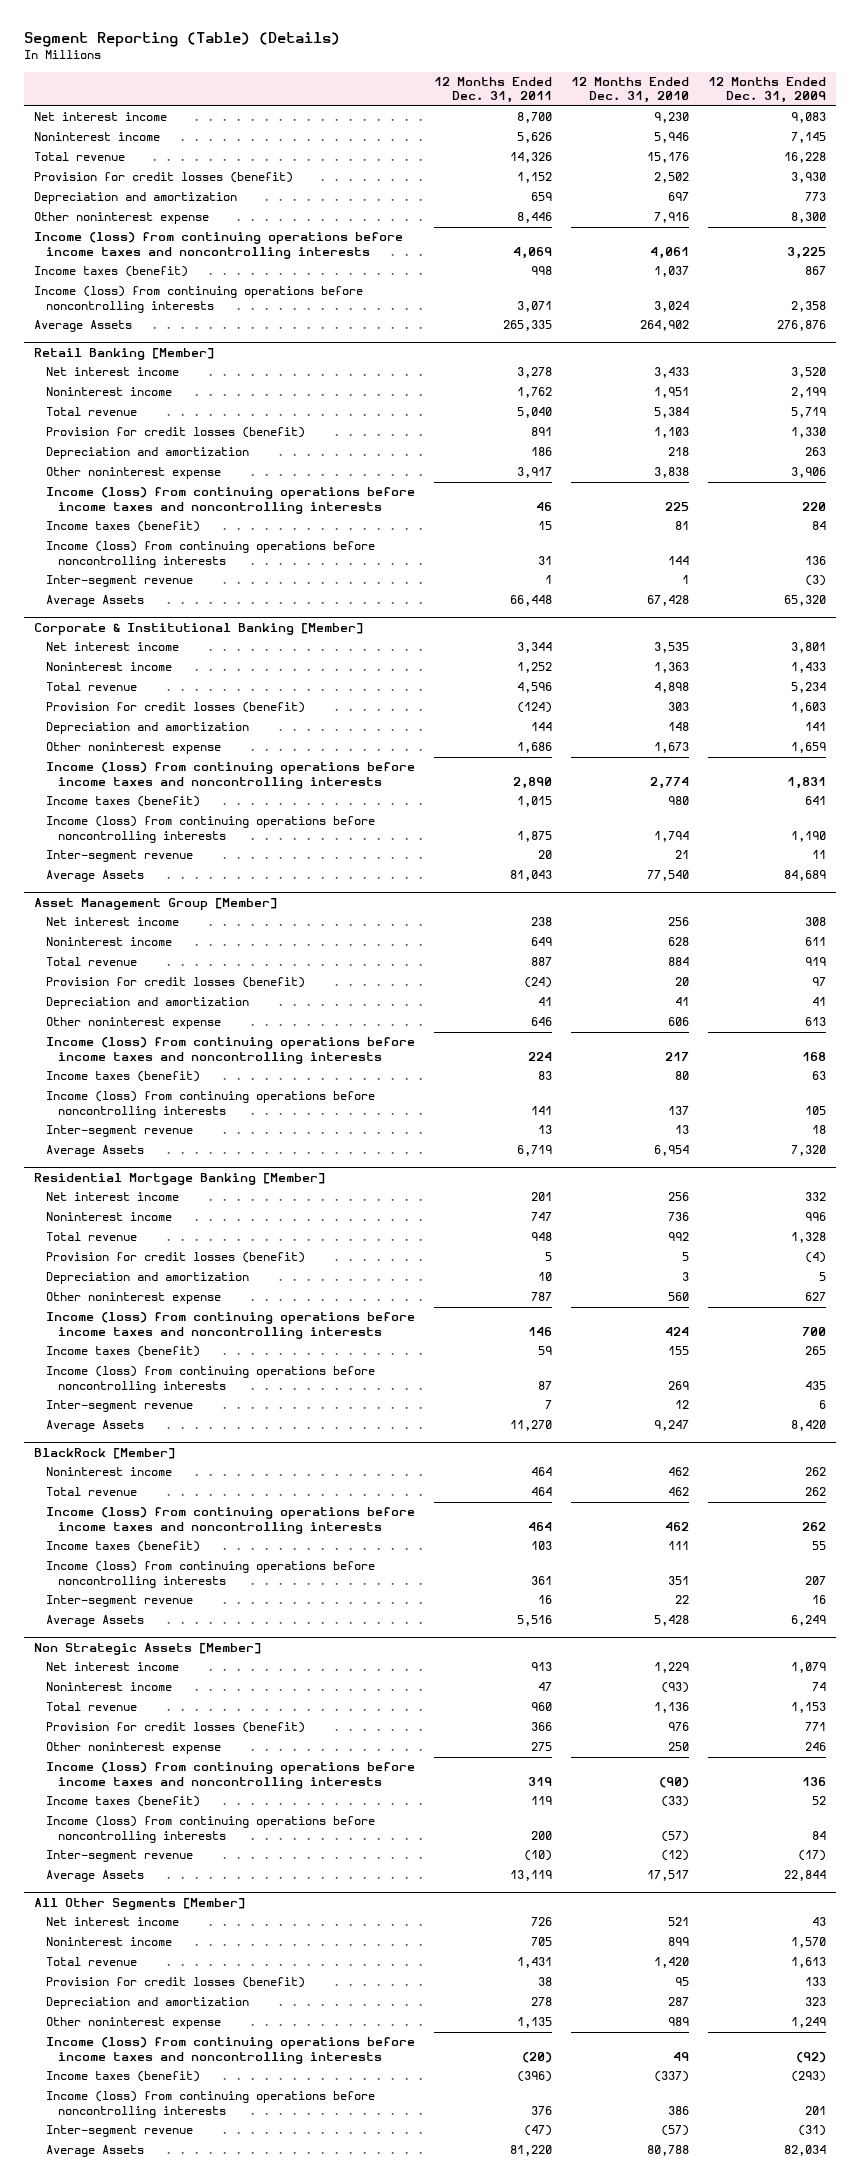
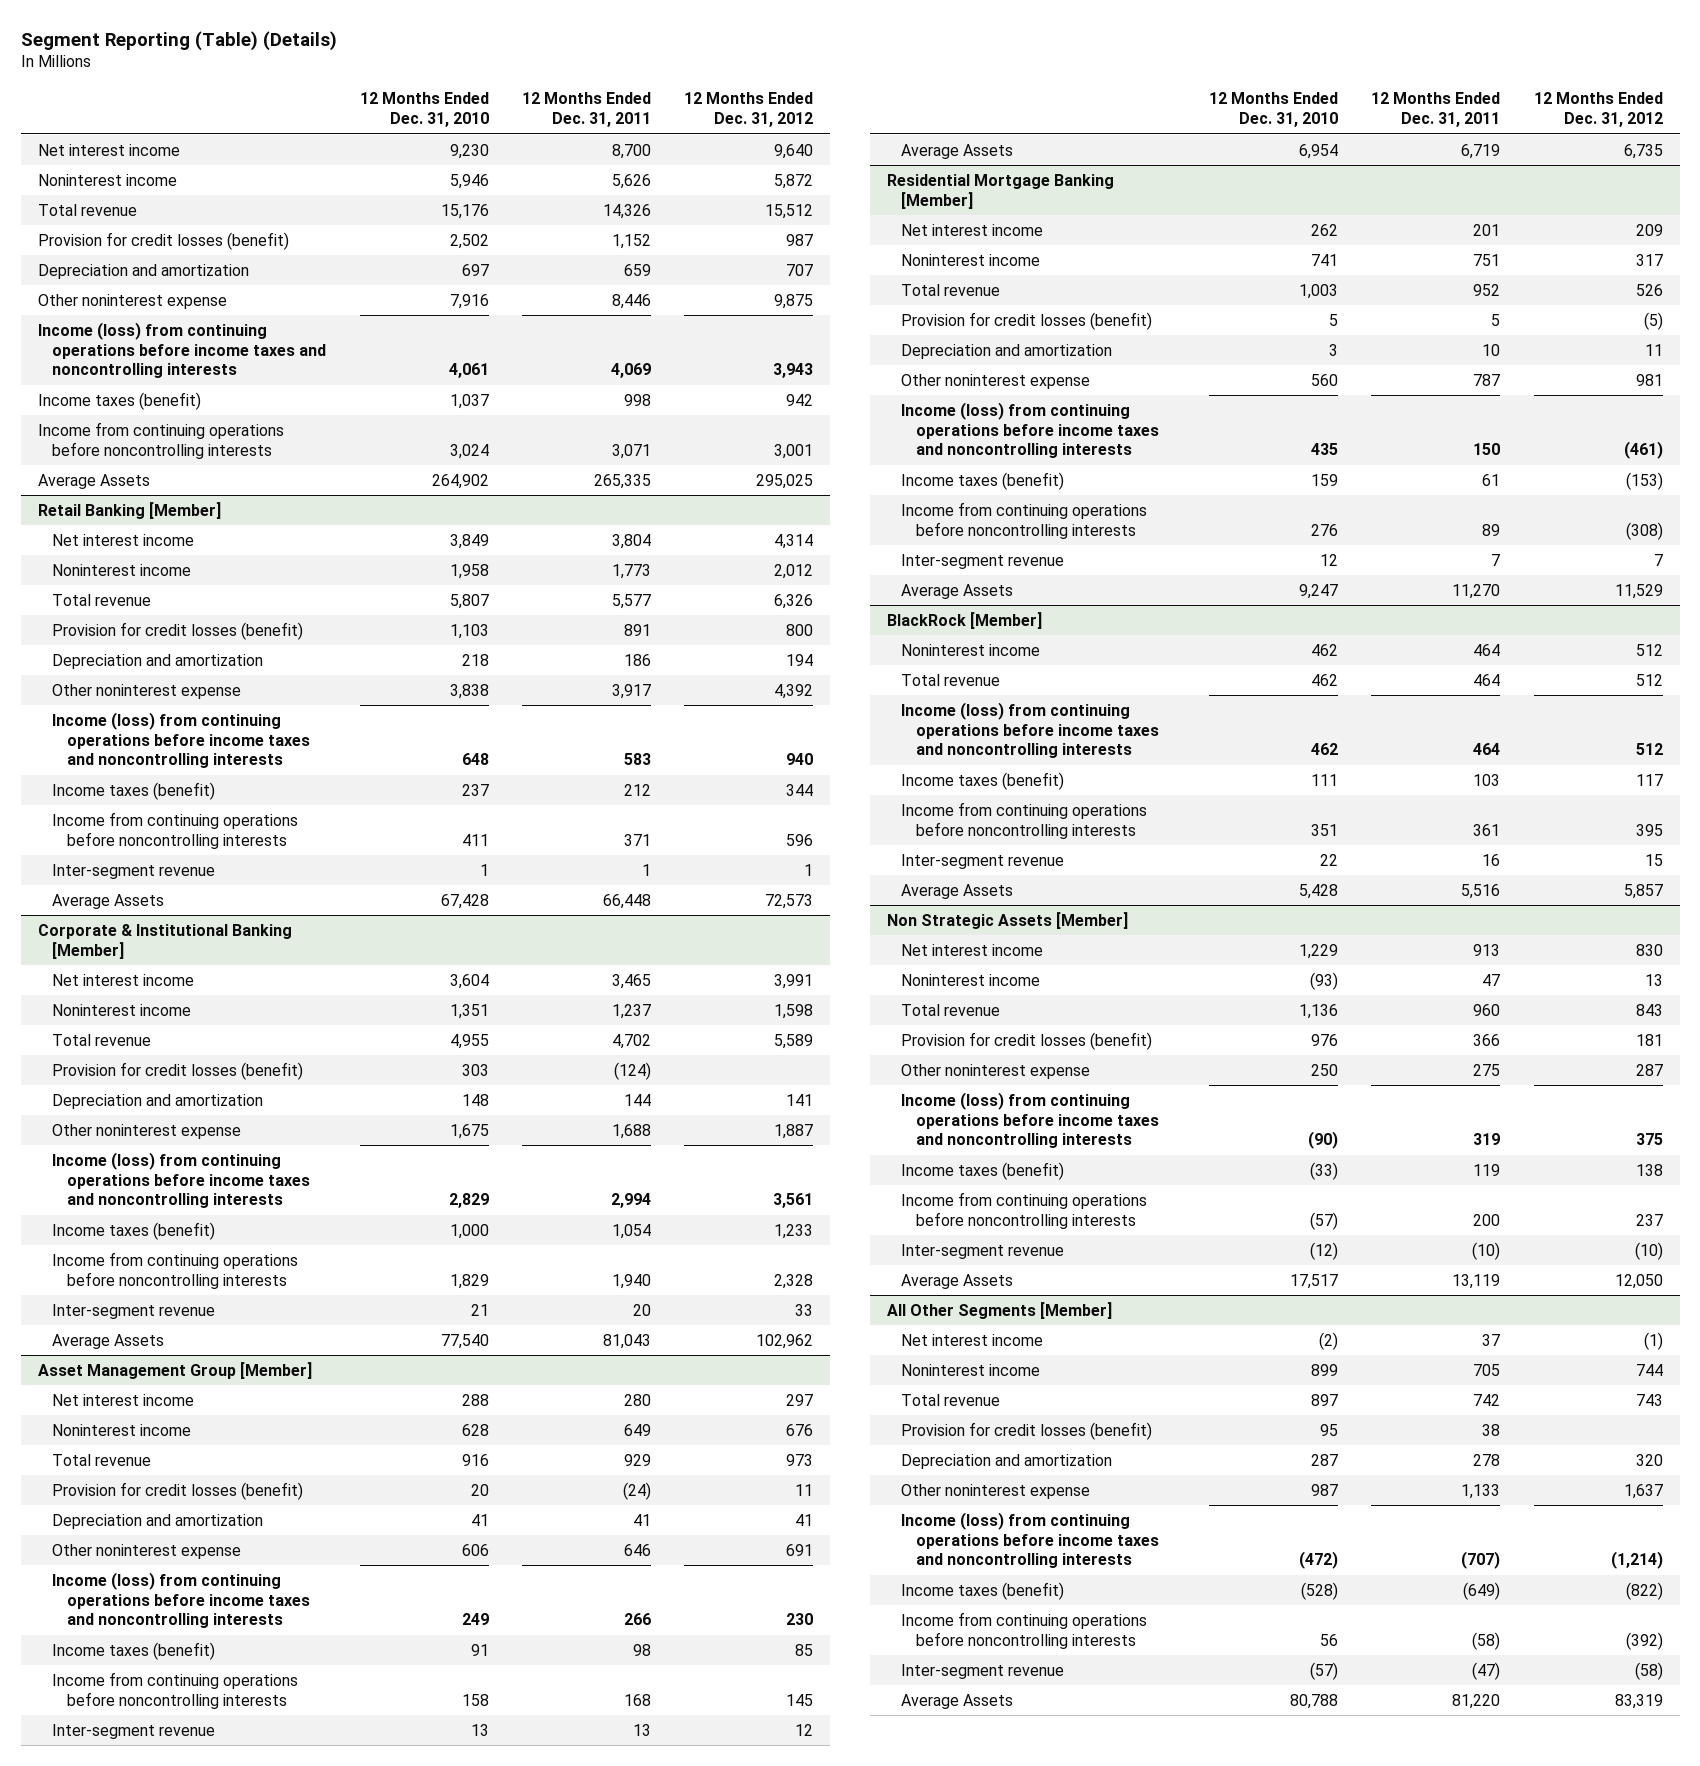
- | 12 Months Ended Dec. 31, 2011 | 12 Months Ended Dec. 31, 2010 | 12 Months Ended Dec. 31, 2009
+ | 12 Months Ended Dec. 31, 2010 | 12 Months Ended Dec. 31, 2011 | 12 Months Ended Dec. 31, 2012
- Income (loss) from continuing operations before noncontrolling interests | 3,071 | 3,024 | 2,358
+ Income from continuing operations before noncontrolling interests | 3,024 | 3,071 | 3,001
@ Retail Banking [Member]
- Net interest income | 3,278 | 3,433 | 3,520
- Noninterest income | 1,762 | 1,951 | 2,199
- Total revenue | 5,040 | 5,384 | 5,719
+ Net interest income | 3,849 | 3,804 | 4,314
+ Noninterest income | 1,958 | 1,773 | 2,012
+ Total revenue | 5,807 | 5,577 | 6,326
- Income (loss) from continuing operations before income taxes and noncontrolling interests | 46 | 225 | 220
- Income taxes (benefit) | 15 | 81 | 84
- Income (loss) from continuing operations before noncontrolling interests | 31 | 144 | 136
+ Income (loss) from continuing operations before income taxes and noncontrolling interests | 648 | 583 | 940
+ Income taxes (benefit) | 237 | 212 | 344
+ Income from continuing operations before noncontrolling interests | 411 | 371 | 596
@ Corporate & Institutional Banking [Member]
- Net interest income | 3,344 | 3,535 | 3,801
- Noninterest income | 1,252 | 1,363 | 1,433
- Total revenue | 4,596 | 4,898 | 5,234
+ Net interest income | 3,604 | 3,465 | 3,991
+ Noninterest income | 1,351 | 1,237 | 1,598
+ Total revenue | 4,955 | 4,702 | 5,589
- Other noninterest expense | 1,686 | 1,673 | 1,659
- Income (loss) from continuing operations before income taxes and noncontrolling interests | 2,890 | 2,774 | 1,831
- Income taxes (benefit) | 1,015 | 980 | 641
- Income (loss) from continuing operations before noncontrolling interests | 1,875 | 1,794 | 1,190
+ Other noninterest expense | 1,675 | 1,688 | 1,887
+ Income (loss) from continuing operations before income taxes and noncontrolling interests | 2,829 | 2,994 | 3,561
+ Income taxes (benefit) | 1,000 | 1,054 | 1,233
+ Income from continuing operations before noncontrolling interests | 1,829 | 1,940 | 2,328
@ Asset Management Group [Member]
- Net interest income | 238 | 256 | 308
+ Net interest income | 288 | 280 | 297
- Total revenue | 887 | 884 | 919
+ Total revenue | 916 | 929 | 973
- Income (loss) from continuing operations before income taxes and noncontrolling interests | 224 | 217 | 168
- Income taxes (benefit) | 83 | 80 | 63
- Income (loss) from continuing operations before noncontrolling interests | 141 | 137 | 105
+ Income (loss) from continuing operations before income taxes and noncontrolling interests | 249 | 266 | 230
+ Income taxes (benefit) | 91 | 98 | 85
+ Income from continuing operations before noncontrolling interests | 158 | 168 | 145
@ Residential Mortgage Banking [Member]
- Net interest income | 201 | 256 | 332
- Noninterest income | 747 | 736 | 996
- Total revenue | 948 | 992 | 1,328
+ Net interest income | 262 | 201 | 209
+ Noninterest income | 741 | 751 | 317
+ Total revenue | 1,003 | 952 | 526
- Income (loss) from continuing operations before income taxes and noncontrolling interests | 146 | 424 | 700
- Income taxes (benefit) | 59 | 155 | 265
- Income (loss) from continuing operations before noncontrolling interests | 87 | 269 | 435
+ Income (loss) from continuing operations before income taxes and noncontrolling interests | 435 | 150 | (461)
+ Income taxes (benefit) | 159 | 61 | (153)
+ Income from continuing operations before noncontrolling interests | 276 | 89 | (308)
@ BlackRock [Member]
- Income (loss) from continuing operations before noncontrolling interests | 361 | 351 | 207
+ Income from continuing operations before noncontrolling interests | 351 | 361 | 395
@ Non Strategic Assets [Member]
- Income (loss) from continuing operations before noncontrolling interests | 200 | (57) | 84
+ Income from continuing operations before noncontrolling interests | (57) | 200 | 237
@ All Other Segments [Member]
- Net interest income | 726 | 521 | 43
+ Net interest income | (2) | 37 | (1)
- Total revenue | 1,431 | 1,420 | 1,613
+ Total revenue | 897 | 742 | 743
- Other noninterest expense | 1,135 | 989 | 1,249
- Income (loss) from continuing operations before income taxes and noncontrolling interests | (20) | 49 | (92)
- Income taxes (benefit) | (396) | (337) | (293)
- Income (loss) from continuing operations before noncontrolling interests | 376 | 386 | 201
+ Other noninterest expense | 987 | 1,133 | 1,637
+ Income (loss) from continuing operations before income taxes and noncontrolling interests | (472) | (707) | (1,214)
+ Income taxes (benefit) | (528) | (649) | (822)
+ Income from continuing operations before noncontrolling interests | 56 | (58) | (392)

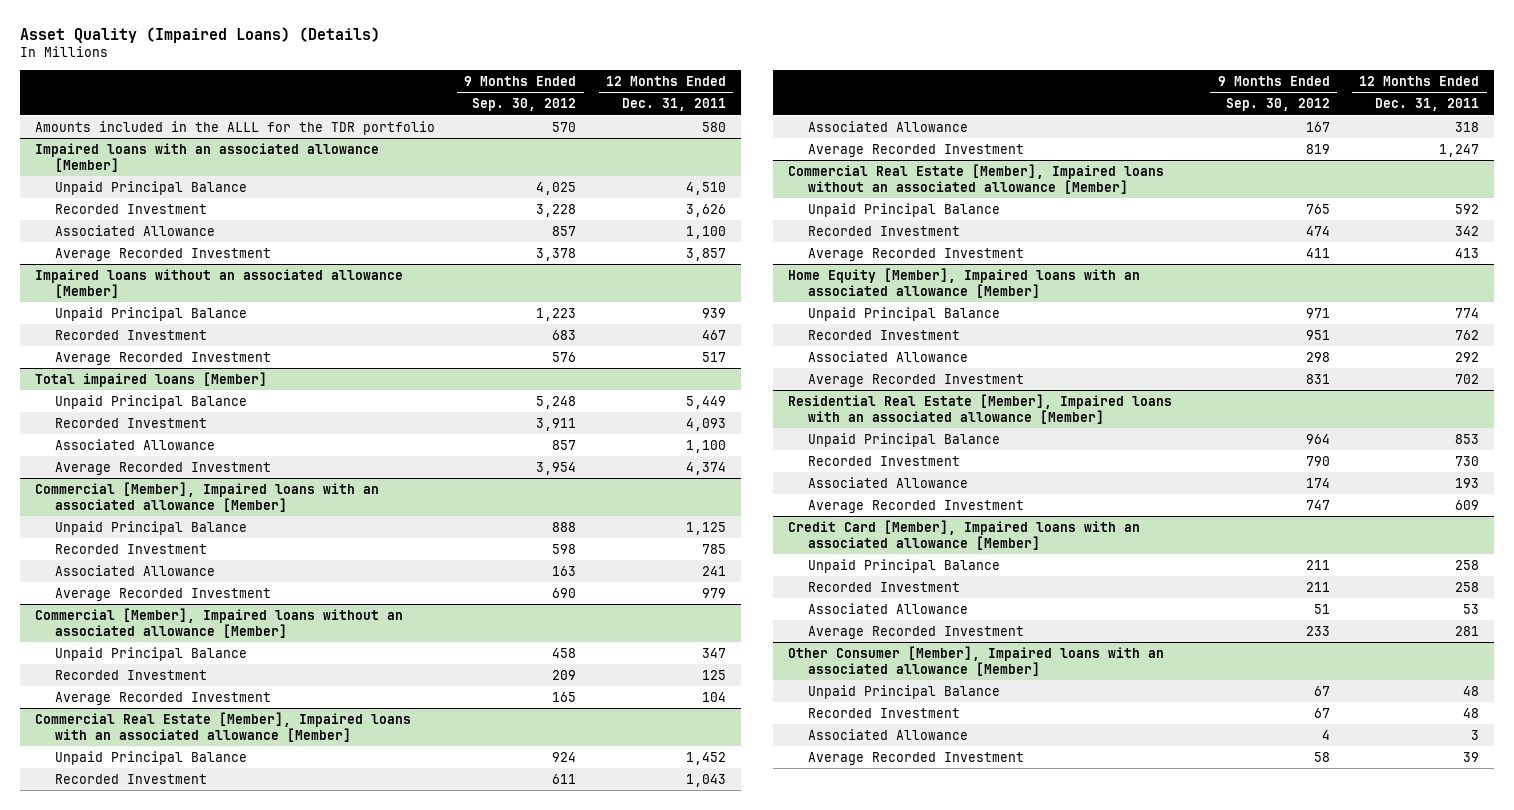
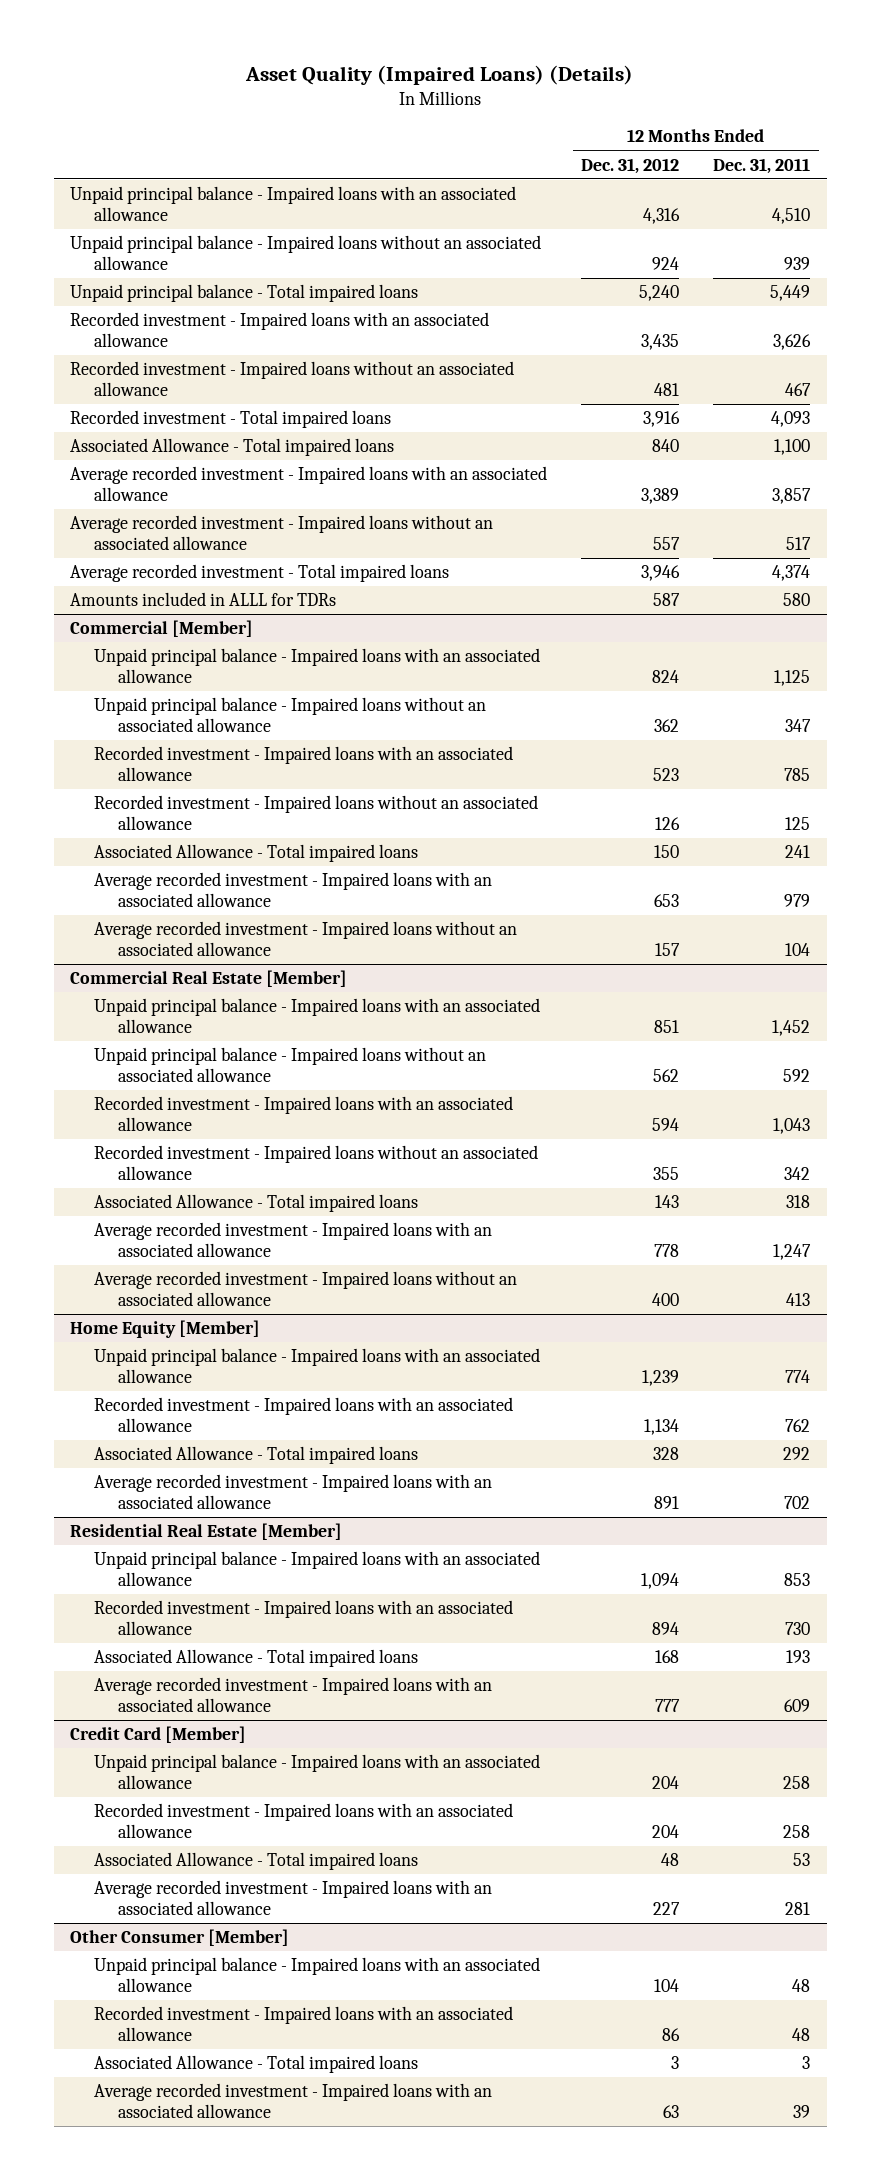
- | 9 Months Ended Sep. 30, 2012 | 12 Months Ended Dec. 31, 2011
+ | 12 Months Ended Dec. 31, 2012 | 12 Months Ended Dec. 31, 2011
- Amounts included in the ALLL for the TDR portfolio | 570 | 580
- Impaired loans with an associated allowance [Member]
- Unpaid Principal Balance | 4,025 | 4,510
- Recorded Investment | 3,228 | 3,626
- Associated Allowance | 857 | 1,100
- Average Recorded Investment | 3,378 | 3,857
- Impaired loans without an associated allowance [Member]
- Unpaid Principal Balance | 1,223 | 939
- Recorded Investment | 683 | 467
- Average Recorded Investment | 576 | 517
- Total impaired loans [Member]
- Unpaid Principal Balance | 5,248 | 5,449
- Recorded Investment | 3,911 | 4,093
- Associated Allowance | 857 | 1,100
- Average Recorded Investment | 3,954 | 4,374
- Commercial [Member], Impaired loans with an associated allowance [Member]
- Unpaid Principal Balance | 888 | 1,125
- Recorded Investment | 598 | 785
- Associated Allowance | 163 | 241
- Average Recorded Investment | 690 | 979
- Commercial [Member], Impaired loans without an associated allowance [Member]
- Unpaid Principal Balance | 458 | 347
- Recorded Investment | 209 | 125
- Average Recorded Investment | 165 | 104
- Commercial Real Estate [Member], Impaired loans with an associated allowance [Member]
- Unpaid Principal Balance | 924 | 1,452
- Recorded Investment | 611 | 1,043
- Associated Allowance | 167 | 318
- Average Recorded Investment | 819 | 1,247
- Commercial Real Estate [Member], Impaired loans without an associated allowance [Member]
- Unpaid Principal Balance | 765 | 592
- Recorded Investment | 474 | 342
- Average Recorded Investment | 411 | 413
- Home Equity [Member], Impaired loans with an associated allowance [Member]
- Unpaid Principal Balance | 971 | 774
- Recorded Investment | 951 | 762
- Associated Allowance | 298 | 292
- Average Recorded Investment | 831 | 702
- Residential Real Estate [Member], Impaired loans with an associated allowance [Member]
- Unpaid Principal Balance | 964 | 853
- Recorded Investment | 790 | 730
- Associated Allowance | 174 | 193
- Average Recorded Investment | 747 | 609
- Credit Card [Member], Impaired loans with an associated allowance [Member]
- Unpaid Principal Balance | 211 | 258
- Recorded Investment | 211 | 258
- Associated Allowance | 51 | 53
- Average Recorded Investment | 233 | 281
- Other Consumer [Member], Impaired loans with an associated allowance [Member]
- Unpaid Principal Balance | 67 | 48
- Recorded Investment | 67 | 48
- Associated Allowance | 4 | 3
- Average Recorded Investment | 58 | 39
+ Unpaid principal balance - Impaired loans with an associated allowance | 4,316 | 4,510
+ Unpaid principal balance - Impaired loans without an associated allowance | 924 | 939
+ Unpaid principal balance - Total impaired loans | 5,240 | 5,449
+ Recorded investment - Impaired loans with an associated allowance | 3,435 | 3,626
+ Recorded investment - Impaired loans without an associated allowance | 481 | 467
+ Recorded investment - Total impaired loans | 3,916 | 4,093
+ Associated Allowance - Total impaired loans | 840 | 1,100
+ Average recorded investment - Impaired loans with an associated allowance | 3,389 | 3,857
+ Average recorded investment - Impaired loans without an associated allowance | 557 | 517
+ Average recorded investment - Total impaired loans | 3,946 | 4,374
+ Amounts included in ALLL for TDRs | 587 | 580
+ Commercial [Member]
+ Unpaid principal balance - Impaired loans with an associated allowance | 824 | 1,125
+ Unpaid principal balance - Impaired loans without an associated allowance | 362 | 347
+ Recorded investment - Impaired loans with an associated allowance | 523 | 785
+ Recorded investment - Impaired loans without an associated allowance | 126 | 125
+ Associated Allowance - Total impaired loans | 150 | 241
+ Average recorded investment - Impaired loans with an associated allowance | 653 | 979
+ Average recorded investment - Impaired loans without an associated allowance | 157 | 104
+ Commercial Real Estate [Member]
+ Unpaid principal balance - Impaired loans with an associated allowance | 851 | 1,452
+ Unpaid principal balance - Impaired loans without an associated allowance | 562 | 592
+ Recorded investment - Impaired loans with an associated allowance | 594 | 1,043
+ Recorded investment - Impaired loans without an associated allowance | 355 | 342
+ Associated Allowance - Total impaired loans | 143 | 318
+ Average recorded investment - Impaired loans with an associated allowance | 778 | 1,247
+ Average recorded investment - Impaired loans without an associated allowance | 400 | 413
+ Home Equity [Member]
+ Unpaid principal balance - Impaired loans with an associated allowance | 1,239 | 774
+ Recorded investment - Impaired loans with an associated allowance | 1,134 | 762
+ Associated Allowance - Total impaired loans | 328 | 292
+ Average recorded investment - Impaired loans with an associated allowance | 891 | 702
+ Residential Real Estate [Member]
+ Unpaid principal balance - Impaired loans with an associated allowance | 1,094 | 853
+ Recorded investment - Impaired loans with an associated allowance | 894 | 730
+ Associated Allowance - Total impaired loans | 168 | 193
+ Average recorded investment - Impaired loans with an associated allowance | 777 | 609
+ Credit Card [Member]
+ Unpaid principal balance - Impaired loans with an associated allowance | 204 | 258
+ Recorded investment - Impaired loans with an associated allowance | 204 | 258
+ Associated Allowance - Total impaired loans | 48 | 53
+ Average recorded investment - Impaired loans with an associated allowance | 227 | 281
+ Other Consumer [Member]
+ Unpaid principal balance - Impaired loans with an associated allowance | 104 | 48
+ Recorded investment - Impaired loans with an associated allowance | 86 | 48
+ Associated Allowance - Total impaired loans | 3 | 3
+ Average recorded investment - Impaired loans with an associated allowance | 63 | 39

